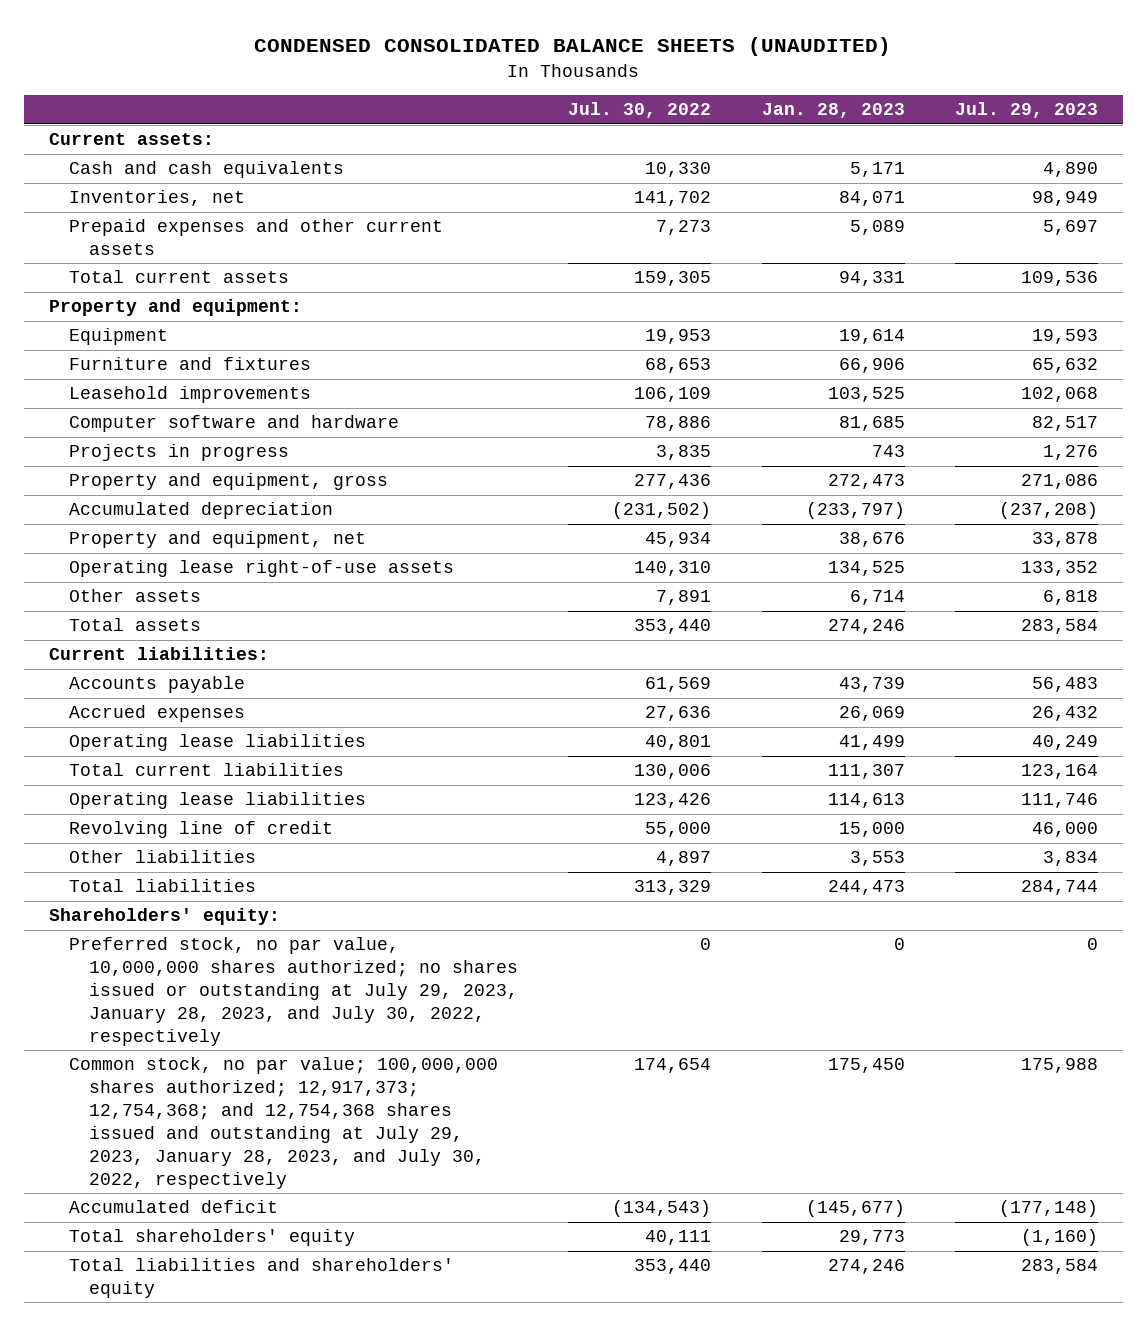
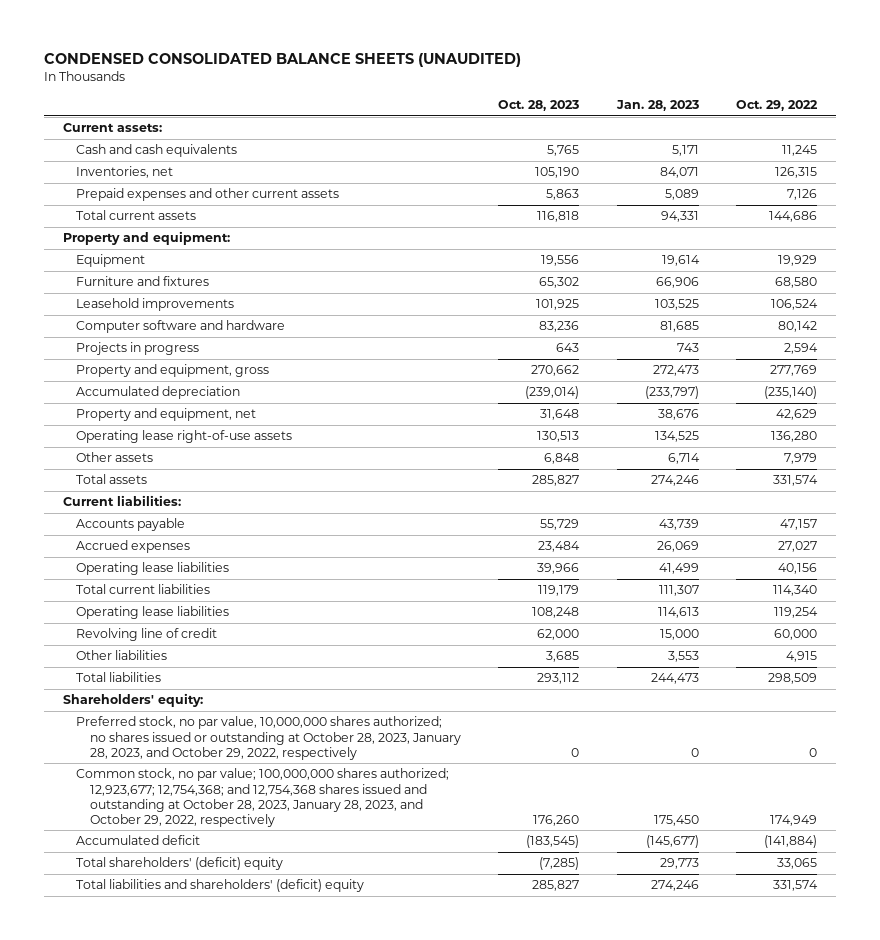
- | Jul. 30, 2022 | Jan. 28, 2023 | Jul. 29, 2023
+ | Oct. 28, 2023 | Jan. 28, 2023 | Oct. 29, 2022
- Preferred stock, no par value, 10,000,000 shares authorized; no shares issued or outstanding at July 29, 2023, January 28, 2023, and July 30, 2022, respectively | 0 | 0 | 0
- Common stock, no par value; 100,000,000 shares authorized; 12,917,373; 12,754,368; and 12,754,368 shares issued and outstanding at July 29, 2023, January 28, 2023, and July 30, 2022, respectively | 174,654 | 175,450 | 175,988
+ Preferred stock, no par value, 10,000,000 shares authorized; no shares issued or outstanding at October 28, 2023, January 28, 2023, and October 29, 2022, respectively | 0 | 0 | 0
+ Common stock, no par value; 100,000,000 shares authorized; 12,923,677; 12,754,368; and 12,754,368 shares issued and outstanding at October 28, 2023, January 28, 2023, and October 29, 2022, respectively | 176,260 | 175,450 | 174,949
- Total shareholders' equity | 40,111 | 29,773 | (1,160)
- Total liabilities and shareholders' equity | 353,440 | 274,246 | 283,584
+ Total shareholders' (deficit) equity | (7,285) | 29,773 | 33,065
+ Total liabilities and shareholders' (deficit) equity | 285,827 | 274,246 | 331,574

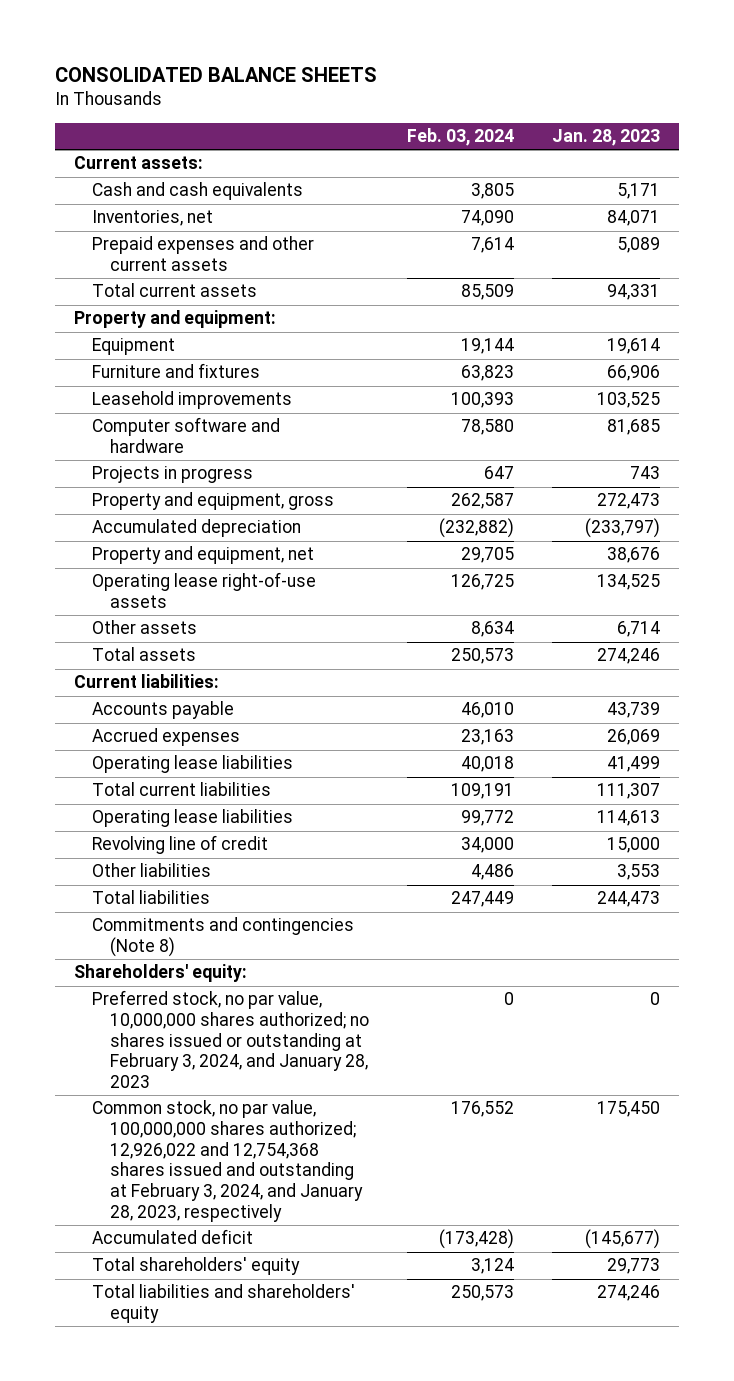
- CONDENSED CONSOLIDATED BALANCE SHEETS (UNAUDITED)
+ CONSOLIDATED BALANCE SHEETS
- | Oct. 28, 2023 | Jan. 28, 2023 | Oct. 29, 2022
+ | Feb. 03, 2024 | Jan. 28, 2023
+ Commitments and contingencies (Note 8)
- Preferred stock, no par value, 10,000,000 shares authorized; no shares issued or outstanding at October 28, 2023, January 28, 2023, and October 29, 2022, respectively | 0 | 0 | 0
- Common stock, no par value; 100,000,000 shares authorized; 12,923,677; 12,754,368; and 12,754,368 shares issued and outstanding at October 28, 2023, January 28, 2023, and October 29, 2022, respectively | 176,260 | 175,450 | 174,949
+ Preferred stock, no par value, 10,000,000 shares authorized; no shares issued or outstanding at February 3, 2024, and January 28, 2023 | 0 | 0
+ Common stock, no par value, 100,000,000 shares authorized; 12,926,022 and 12,754,368 shares issued and outstanding at February 3, 2024, and January 28, 2023, respectively | 176,552 | 175,450
- Total shareholders' (deficit) equity | (7,285) | 29,773 | 33,065
- Total liabilities and shareholders' (deficit) equity | 285,827 | 274,246 | 331,574
+ Total shareholders' equity | 3,124 | 29,773
+ Total liabilities and shareholders' equity | 250,573 | 274,246

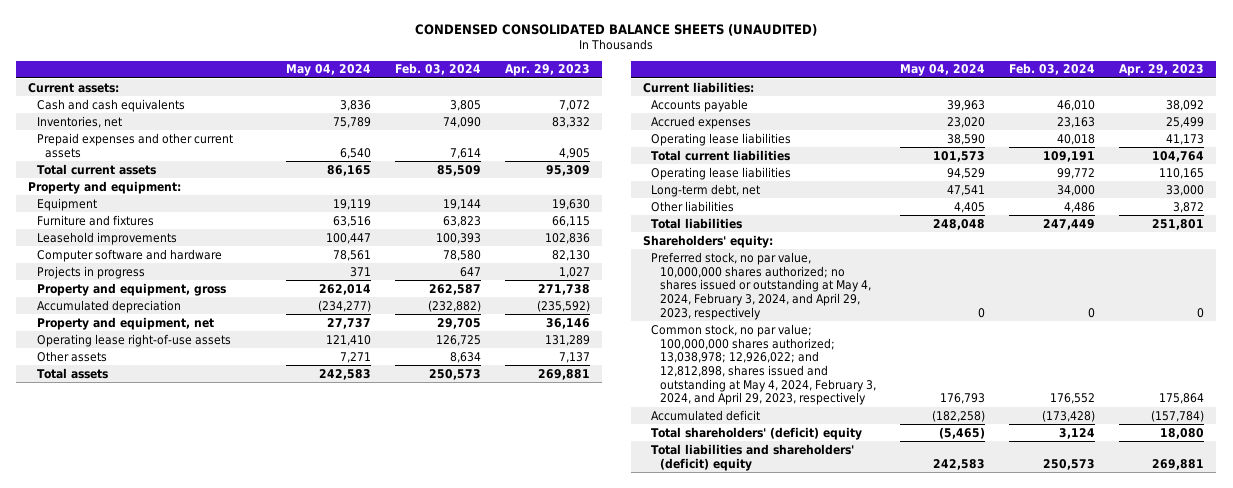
- CONSOLIDATED BALANCE SHEETS
+ CONDENSED CONSOLIDATED BALANCE SHEETS (UNAUDITED)
- | Feb. 03, 2024 | Jan. 28, 2023
+ | May 04, 2024 | Feb. 03, 2024 | Apr. 29, 2023
- Revolving line of credit | 34,000 | 15,000
+ Long-term debt, net | 47,541 | 34,000 | 33,000
- Commitments and contingencies (Note 8)
- Preferred stock, no par value, 10,000,000 shares authorized; no shares issued or outstanding at February 3, 2024, and January 28, 2023 | 0 | 0
- Common stock, no par value, 100,000,000 shares authorized; 12,926,022 and 12,754,368 shares issued and outstanding at February 3, 2024, and January 28, 2023, respectively | 176,552 | 175,450
+ Preferred stock, no par value, 10,000,000 shares authorized; no shares issued or outstanding at May 4, 2024, February 3, 2024, and April 29, 2023, respectively | 0 | 0 | 0
+ Common stock, no par value; 100,000,000 shares authorized; 13,038,978; 12,926,022; and 12,812,898, shares issued and outstanding at May 4, 2024, February 3, 2024, and April 29, 2023, respectively | 176,793 | 176,552 | 175,864
- Total shareholders' equity | 3,124 | 29,773
- Total liabilities and shareholders' equity | 250,573 | 274,246
+ Total shareholders' (deficit) equity | (5,465) | 3,124 | 18,080
+ Total liabilities and shareholders' (deficit) equity | 242,583 | 250,573 | 269,881

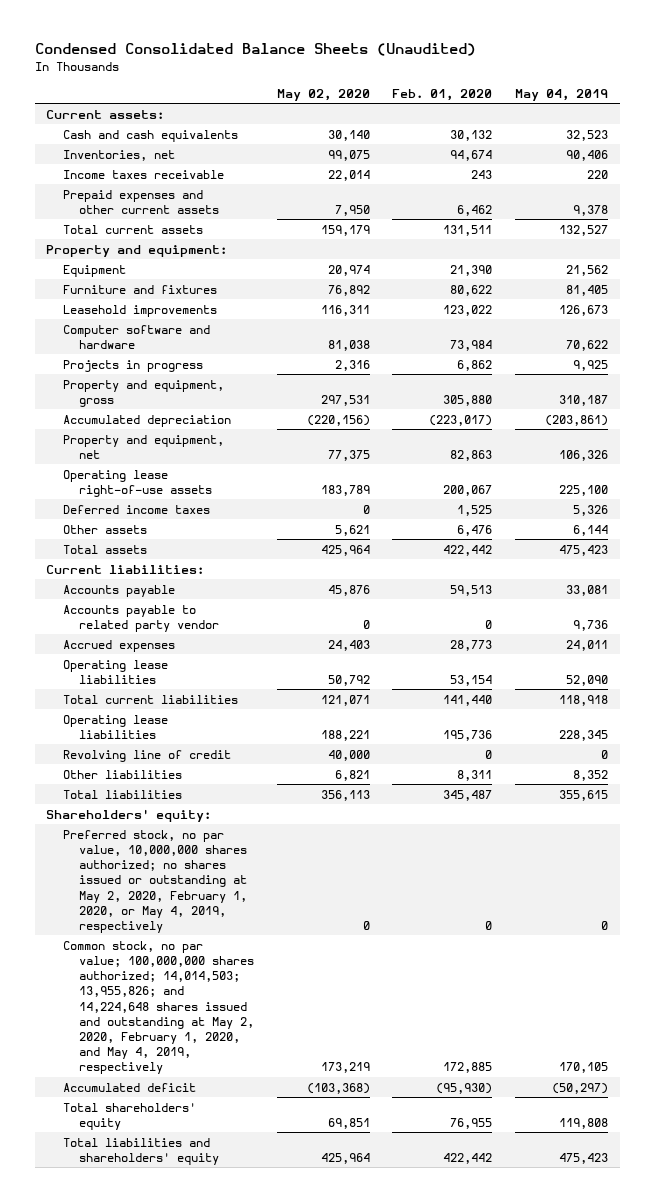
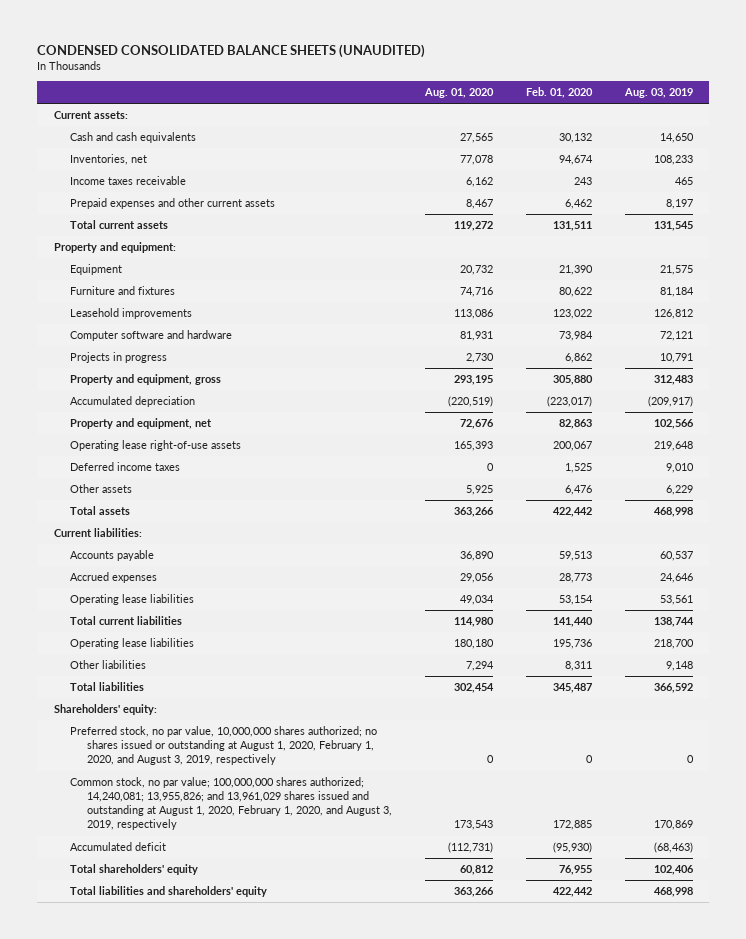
- Condensed Consolidated Balance Sheets (Unaudited)
+ CONDENSED CONSOLIDATED BALANCE SHEETS (UNAUDITED)
- | May 02, 2020 | Feb. 01, 2020 | May 04, 2019
+ | Aug. 01, 2020 | Feb. 01, 2020 | Aug. 03, 2019
- Accounts payable to related party vendor | 0 | 0 | 9,736
- Revolving line of credit | 40,000 | 0 | 0
- Preferred stock, no par value, 10,000,000 shares authorized; no shares issued or outstanding at May 2, 2020, February 1, 2020, or May 4, 2019, respectively | 0 | 0 | 0
- Common stock, no par value; 100,000,000 shares authorized; 14,014,503; 13,955,826; and 14,224,648 shares issued and outstanding at May 2, 2020, February 1, 2020, and May 4, 2019, respectively | 173,219 | 172,885 | 170,105
+ Preferred stock, no par value, 10,000,000 shares authorized; no shares issued or outstanding at August 1, 2020, February 1, 2020, and August 3, 2019, respectively | 0 | 0 | 0
+ Common stock, no par value; 100,000,000 shares authorized; 14,240,081; 13,955,826; and 13,961,029 shares issued and outstanding at August 1, 2020, February 1, 2020, and August 3, 2019, respectively | 173,543 | 172,885 | 170,869

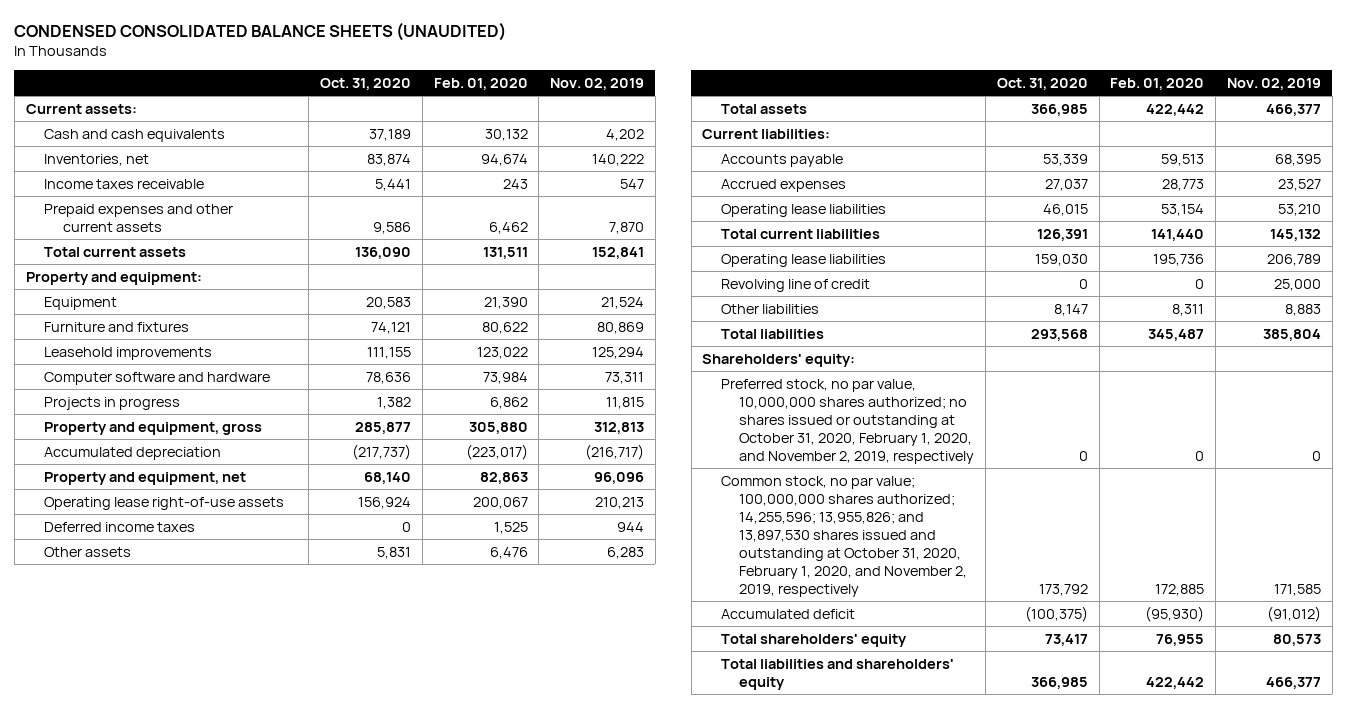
- | Aug. 01, 2020 | Feb. 01, 2020 | Aug. 03, 2019
+ | Oct. 31, 2020 | Feb. 01, 2020 | Nov. 02, 2019
+ Revolving line of credit | 0 | 0 | 25,000
- Preferred stock, no par value, 10,000,000 shares authorized; no shares issued or outstanding at August 1, 2020, February 1, 2020, and August 3, 2019, respectively | 0 | 0 | 0
- Common stock, no par value; 100,000,000 shares authorized; 14,240,081; 13,955,826; and 13,961,029 shares issued and outstanding at August 1, 2020, February 1, 2020, and August 3, 2019, respectively | 173,543 | 172,885 | 170,869
+ Preferred stock, no par value, 10,000,000 shares authorized; no shares issued or outstanding at October 31, 2020, February 1, 2020, and November 2, 2019, respectively | 0 | 0 | 0
+ Common stock, no par value; 100,000,000 shares authorized; 14,255,596; 13,955,826; and 13,897,530 shares issued and outstanding at October 31, 2020, February 1, 2020, and November 2, 2019, respectively | 173,792 | 172,885 | 171,585

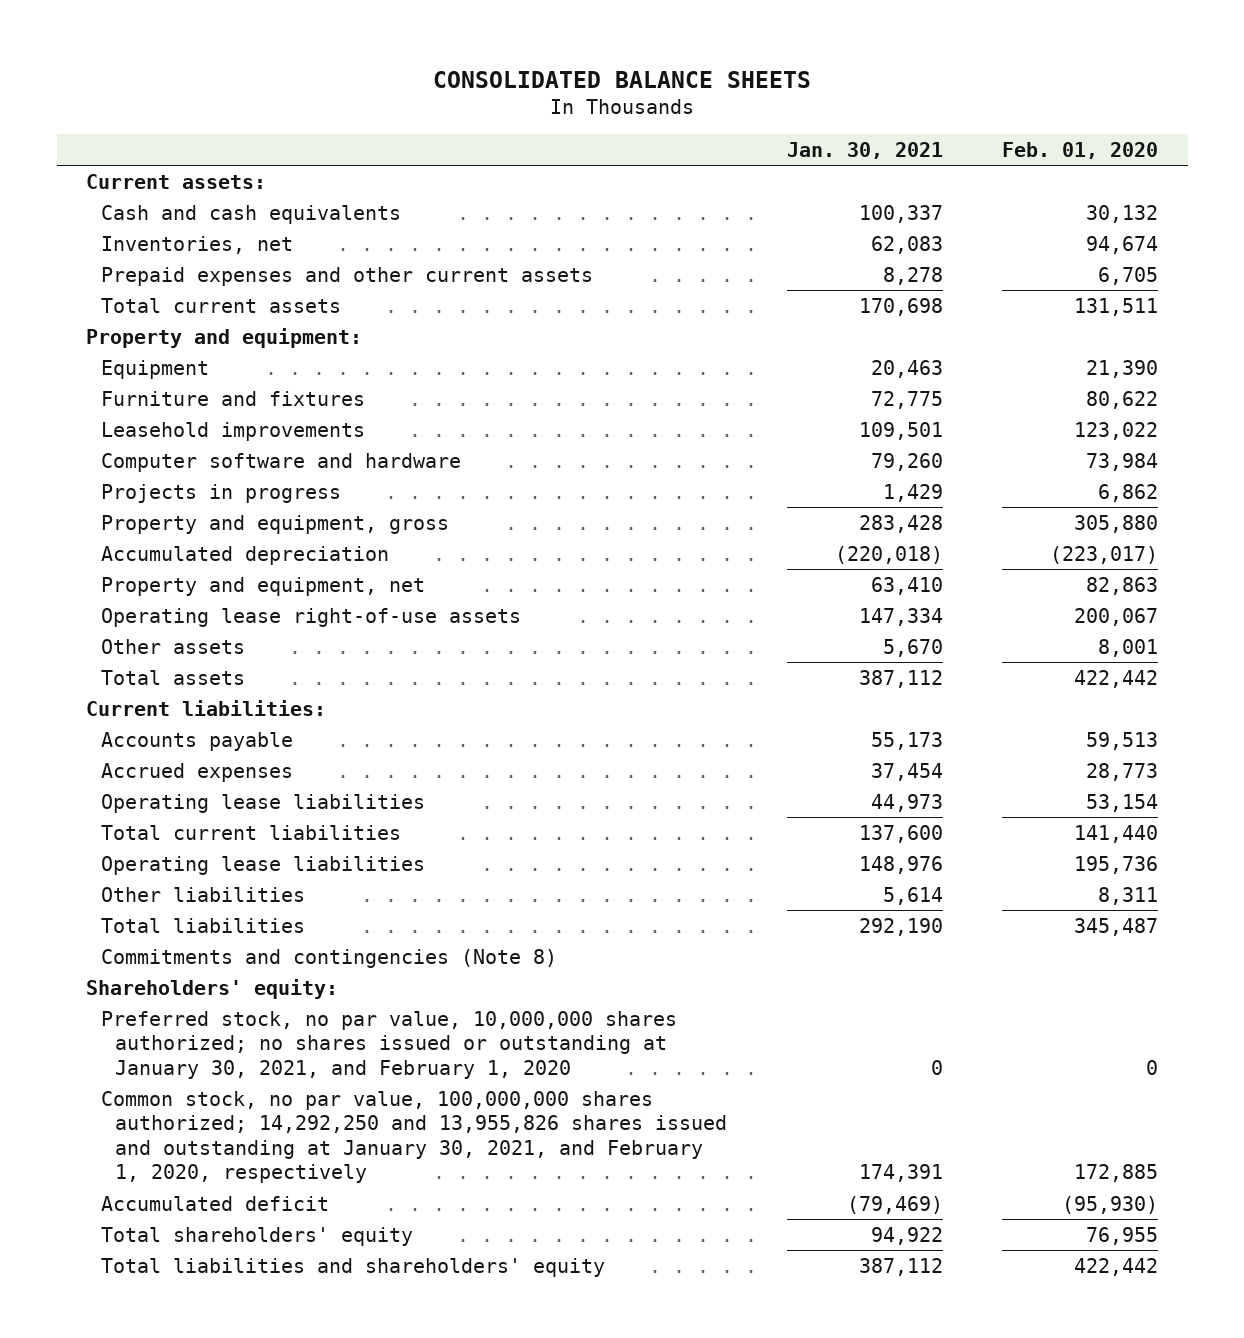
- CONDENSED CONSOLIDATED BALANCE SHEETS (UNAUDITED)
+ CONSOLIDATED BALANCE SHEETS
- | Oct. 31, 2020 | Feb. 01, 2020 | Nov. 02, 2019
+ | Jan. 30, 2021 | Feb. 01, 2020
- Income taxes receivable | 5,441 | 243 | 547
- Prepaid expenses and other current assets | 9,586 | 6,462 | 7,870
+ Prepaid expenses and other current assets | 8,278 | 6,705
- Deferred income taxes | 0 | 1,525 | 944
- Other assets | 5,831 | 6,476 | 6,283
+ Other assets | 5,670 | 8,001
- Revolving line of credit | 0 | 0 | 25,000
+ Commitments and contingencies (Note 8)
- Preferred stock, no par value, 10,000,000 shares authorized; no shares issued or outstanding at October 31, 2020, February 1, 2020, and November 2, 2019, respectively | 0 | 0 | 0
- Common stock, no par value; 100,000,000 shares authorized; 14,255,596; 13,955,826; and 13,897,530 shares issued and outstanding at October 31, 2020, February 1, 2020, and November 2, 2019, respectively | 173,792 | 172,885 | 171,585
+ Preferred stock, no par value, 10,000,000 shares authorized; no shares issued or outstanding at January 30, 2021, and February 1, 2020 | 0 | 0
+ Common stock, no par value, 100,000,000 shares authorized; 14,292,250 and 13,955,826 shares issued and outstanding at January 30, 2021, and February 1, 2020, respectively | 174,391 | 172,885

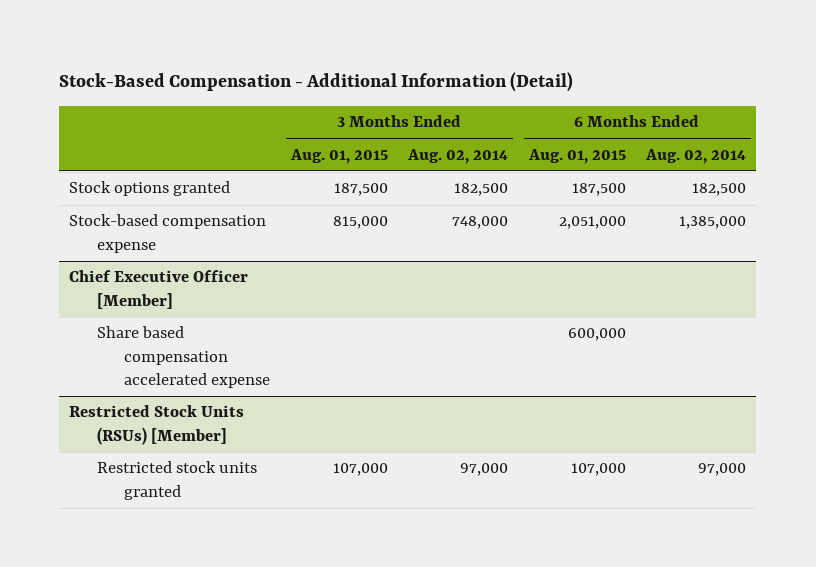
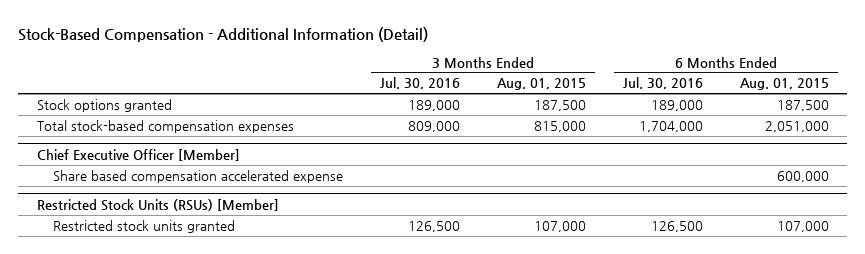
- | 3 Months Ended Aug. 01, 2015 | 3 Months Ended Aug. 02, 2014 | 6 Months Ended Aug. 01, 2015 | 6 Months Ended Aug. 02, 2014
+ | 3 Months Ended Jul. 30, 2016 | 3 Months Ended Aug. 01, 2015 | 6 Months Ended Jul. 30, 2016 | 6 Months Ended Aug. 01, 2015
- Stock-based compensation expense | 815,000 | 748,000 | 2,051,000 | 1,385,000
+ Total stock-based compensation expenses | 809,000 | 815,000 | 1,704,000 | 2,051,000

